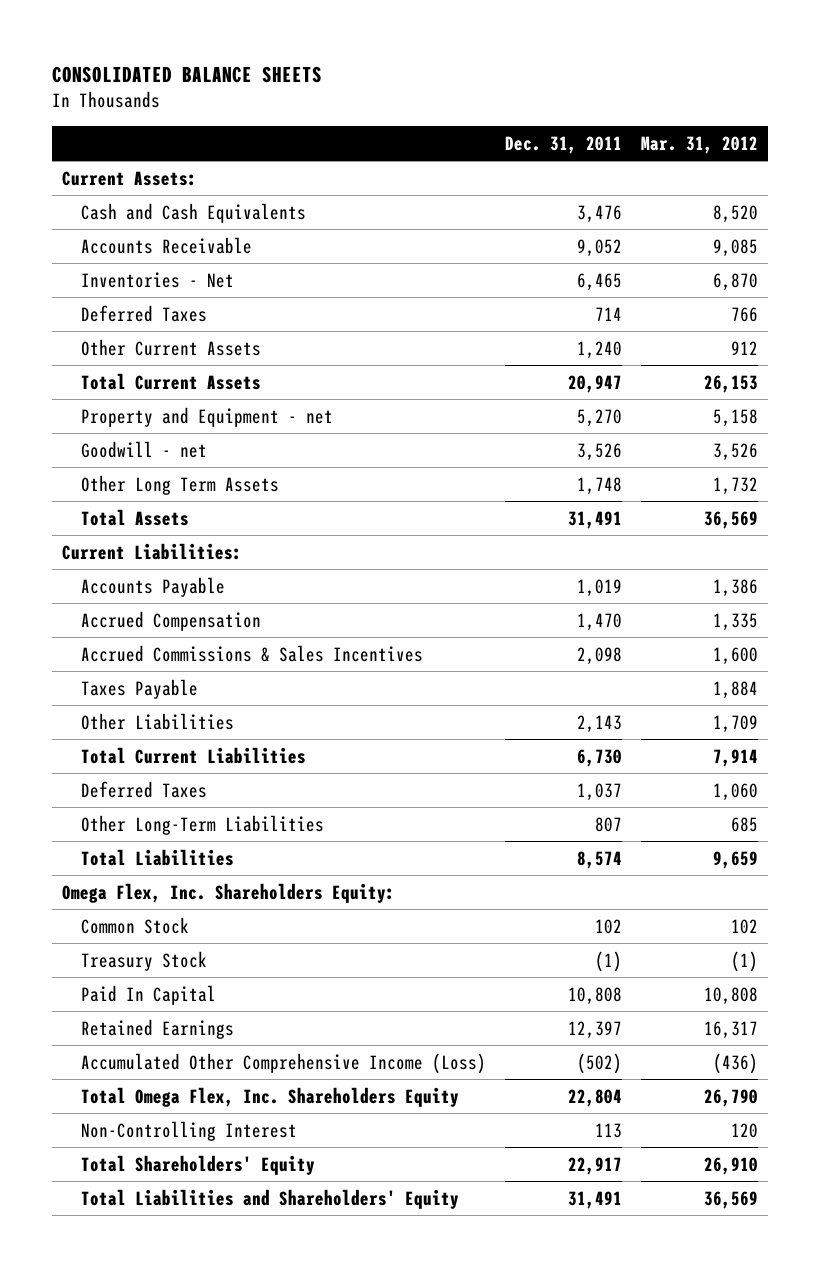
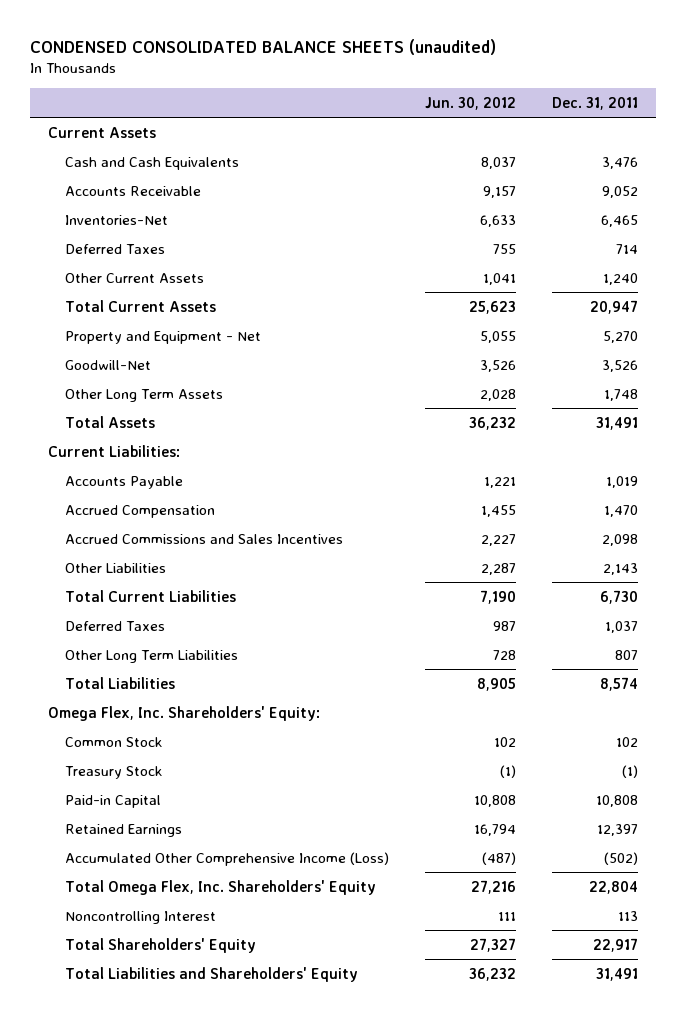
- CONSOLIDATED BALANCE SHEETS
+ CONDENSED CONSOLIDATED BALANCE SHEETS (unaudited)
- | Dec. 31, 2011 | Mar. 31, 2012
+ | Jun. 30, 2012 | Dec. 31, 2011
- Current Assets:
+ Current Assets
- Inventories - Net | 6,465 | 6,870
+ Inventories-Net | 6,633 | 6,465
- Property and Equipment - net | 5,270 | 5,158
- Goodwill - net | 3,526 | 3,526
+ Property and Equipment - Net | 5,055 | 5,270
+ Goodwill-Net | 3,526 | 3,526
- Accrued Commissions & Sales Incentives | 2,098 | 1,600
- Taxes Payable | | 1,884
+ Accrued Commissions and Sales Incentives | 2,227 | 2,098
- Other Long-Term Liabilities | 807 | 685
+ Other Long Term Liabilities | 728 | 807
- Omega Flex, Inc. Shareholders Equity:
+ Omega Flex, Inc. Shareholders' Equity:
- Paid In Capital | 10,808 | 10,808
+ Paid-in Capital | 10,808 | 10,808
- Total Omega Flex, Inc. Shareholders Equity | 22,804 | 26,790
- Non-Controlling Interest | 113 | 120
+ Total Omega Flex, Inc. Shareholders' Equity | 27,216 | 22,804
+ Noncontrolling Interest | 111 | 113

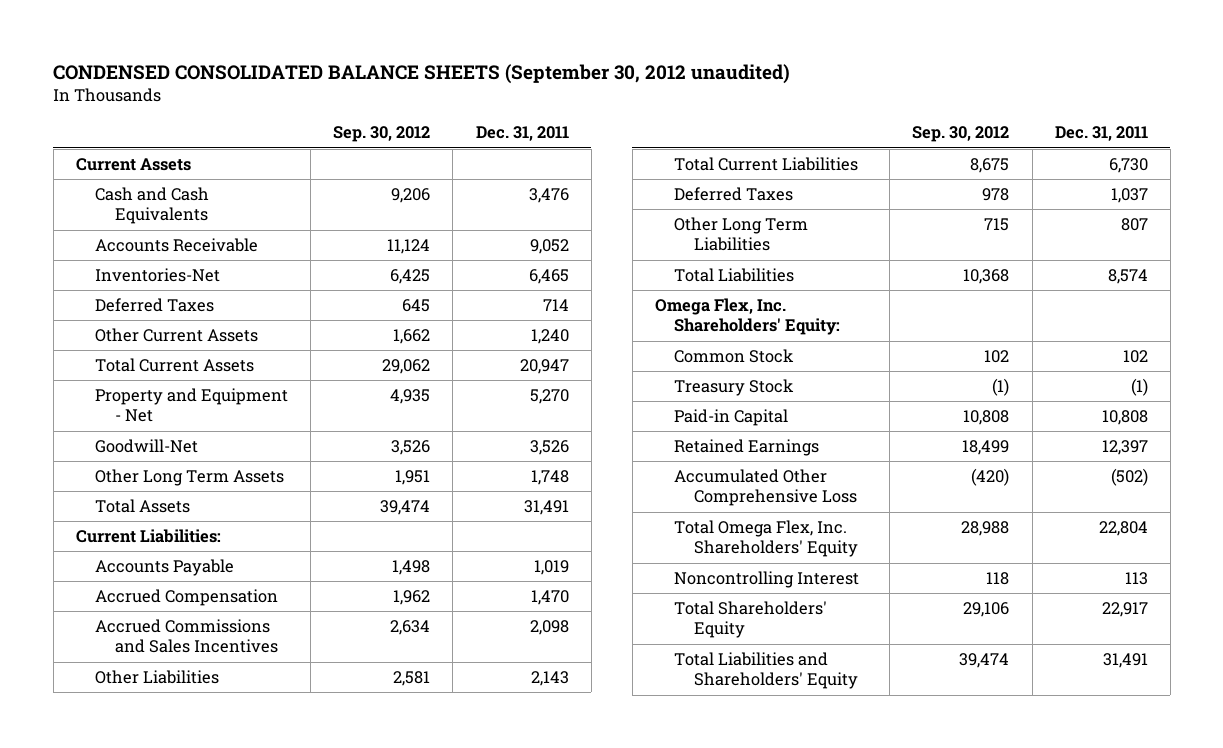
- CONDENSED CONSOLIDATED BALANCE SHEETS (unaudited)
+ CONDENSED CONSOLIDATED BALANCE SHEETS (September 30, 2012 unaudited)
- | Jun. 30, 2012 | Dec. 31, 2011
+ | Sep. 30, 2012 | Dec. 31, 2011
- Accumulated Other Comprehensive Income (Loss) | (487) | (502)
+ Accumulated Other Comprehensive Loss | (420) | (502)

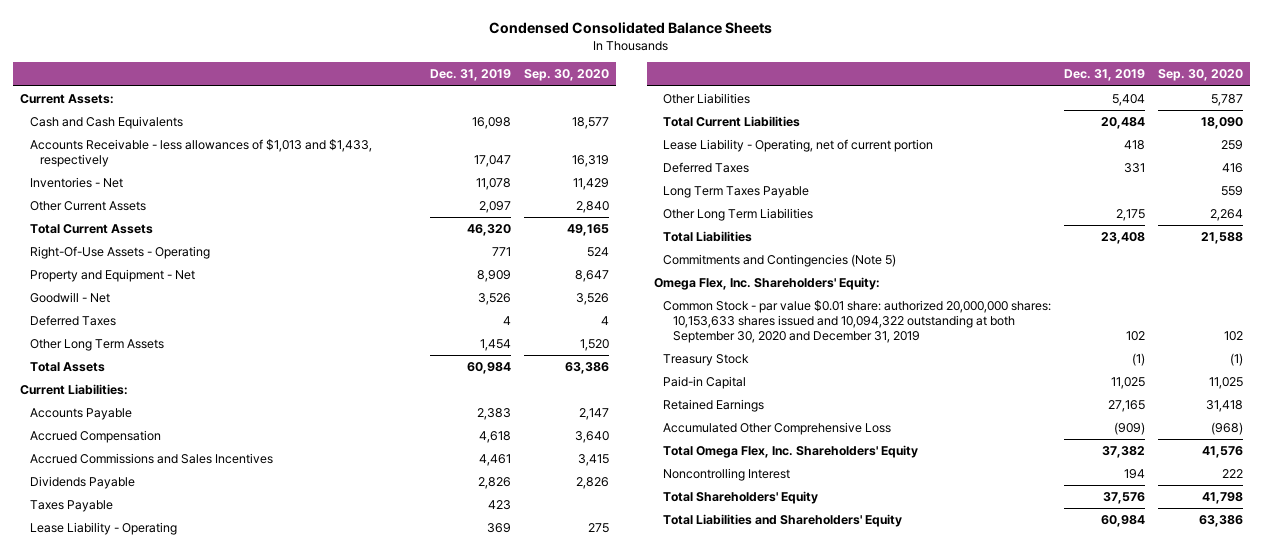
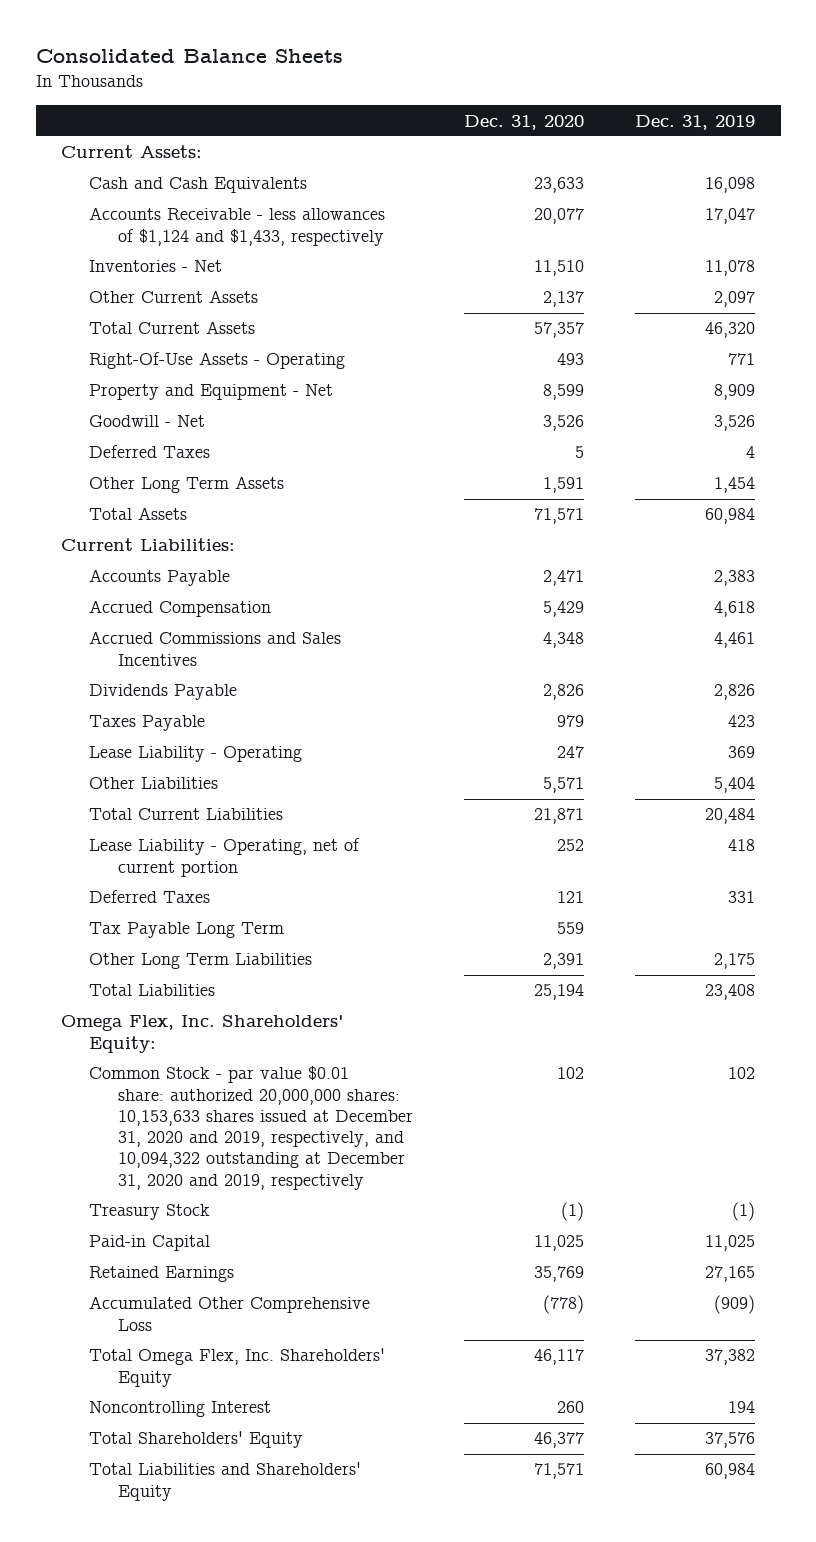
- Condensed Consolidated Balance Sheets
+ Consolidated Balance Sheets
- | Dec. 31, 2019 | Sep. 30, 2020
+ | Dec. 31, 2020 | Dec. 31, 2019
- Accounts Receivable - less allowances of $1,013 and $1,433, respectively | 17,047 | 16,319
+ Accounts Receivable - less allowances of $1,124 and $1,433, respectively | 20,077 | 17,047
- Long Term Taxes Payable | | 559
+ Tax Payable Long Term | 559 |
- Commitments and Contingencies (Note 5)
- Common Stock - par value $0.01 share: authorized 20,000,000 shares: 10,153,633 shares issued and 10,094,322 outstanding at both September 30, 2020 and December 31, 2019 | 102 | 102
+ Common Stock - par value $0.01 share: authorized 20,000,000 shares: 10,153,633 shares issued at December 31, 2020 and 2019, respectively, and 10,094,322 outstanding at December 31, 2020 and 2019, respectively | 102 | 102

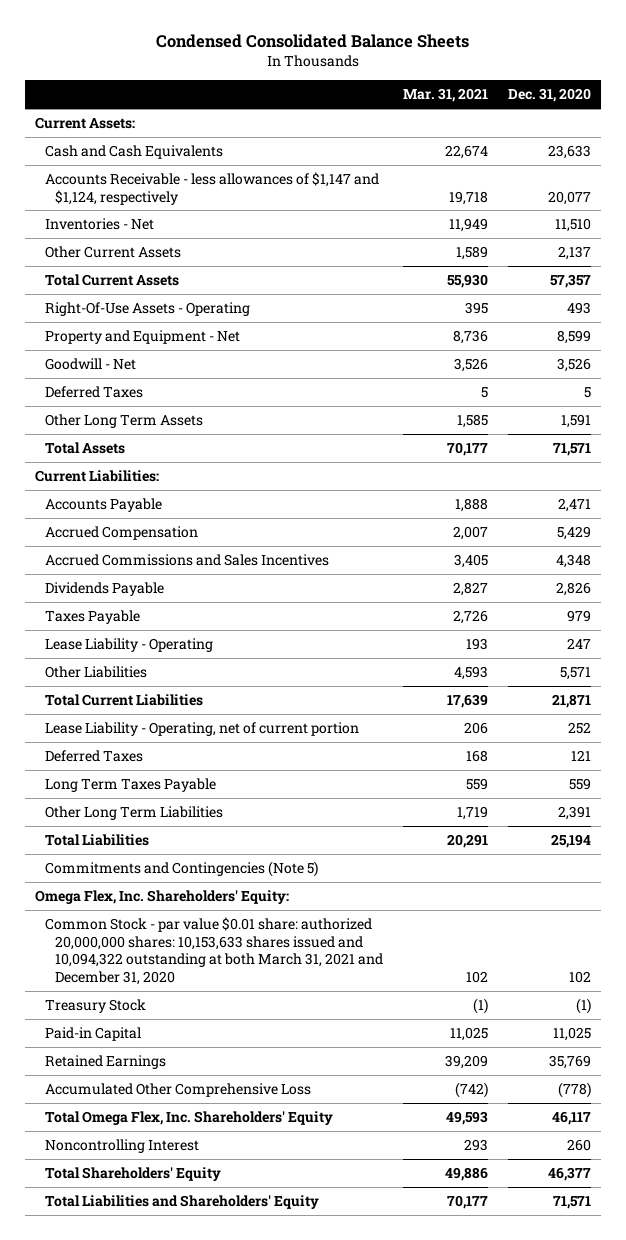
- Consolidated Balance Sheets
+ Condensed Consolidated Balance Sheets
- | Dec. 31, 2020 | Dec. 31, 2019
+ | Mar. 31, 2021 | Dec. 31, 2020
- Accounts Receivable - less allowances of $1,124 and $1,433, respectively | 20,077 | 17,047
+ Accounts Receivable - less allowances of $1,147 and $1,124, respectively | 19,718 | 20,077
- Tax Payable Long Term | 559 |
+ Long Term Taxes Payable | 559 | 559
+ Commitments and Contingencies (Note 5)
- Common Stock - par value $0.01 share: authorized 20,000,000 shares: 10,153,633 shares issued at December 31, 2020 and 2019, respectively, and 10,094,322 outstanding at December 31, 2020 and 2019, respectively | 102 | 102
+ Common Stock - par value $0.01 share: authorized 20,000,000 shares: 10,153,633 shares issued and 10,094,322 outstanding at both March 31, 2021 and December 31, 2020 | 102 | 102

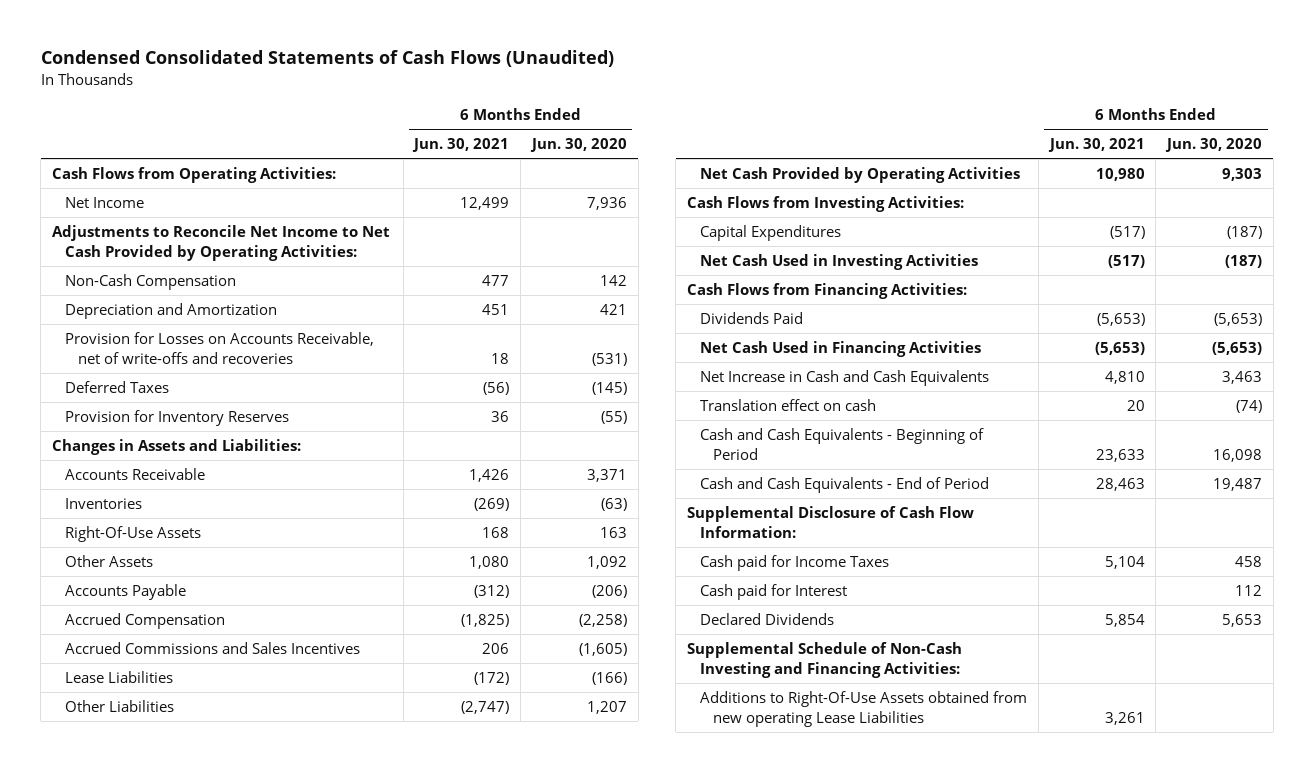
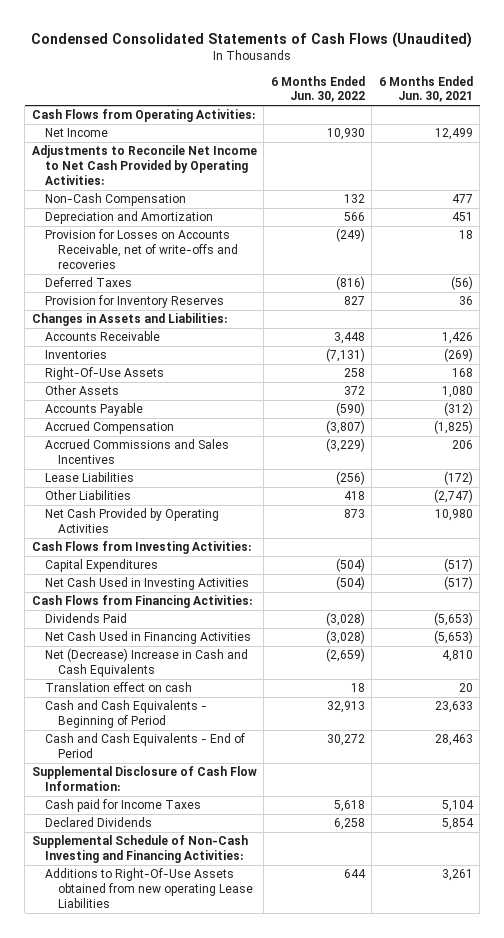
- | 6 Months Ended Jun. 30, 2021 | 6 Months Ended Jun. 30, 2020
+ | 6 Months Ended Jun. 30, 2022 | 6 Months Ended Jun. 30, 2021
- Net Increase in Cash and Cash Equivalents | 4,810 | 3,463
+ Net (Decrease) Increase in Cash and Cash Equivalents | (2,659) | 4,810
- Cash paid for Interest | | 112

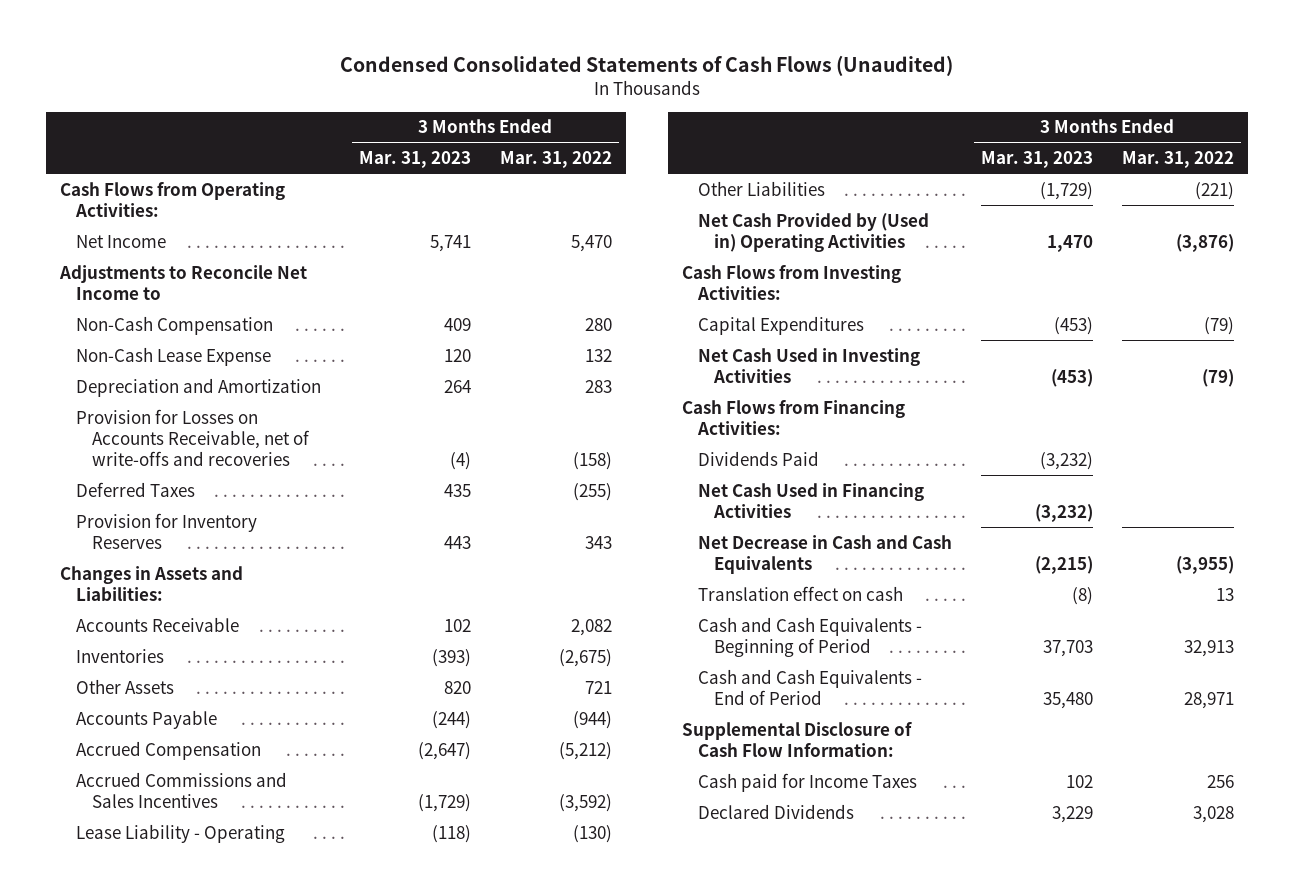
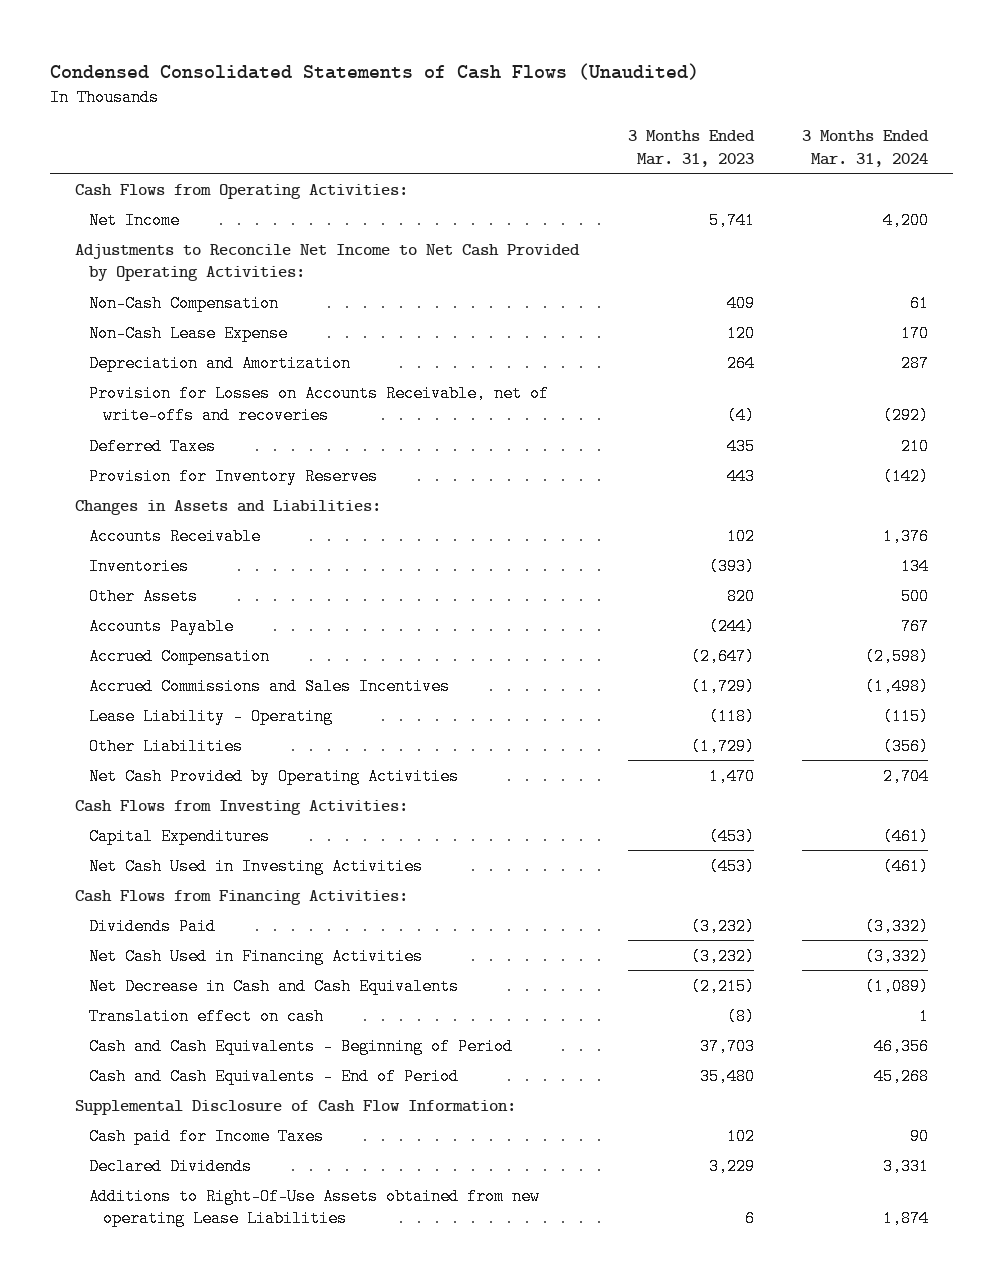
- | 3 Months Ended Mar. 31, 2023 | 3 Months Ended Mar. 31, 2022
+ | 3 Months Ended Mar. 31, 2023 | 3 Months Ended Mar. 31, 2024
- Adjustments to Reconcile Net Income to
+ Adjustments to Reconcile Net Income to Net Cash Provided by Operating Activities:
- Net Cash Provided by (Used in) Operating Activities | 1,470 | (3,876)
+ Net Cash Provided by Operating Activities | 1,470 | 2,704
+ Additions to Right-Of-Use Assets obtained from new operating Lease Liabilities | 6 | 1,874

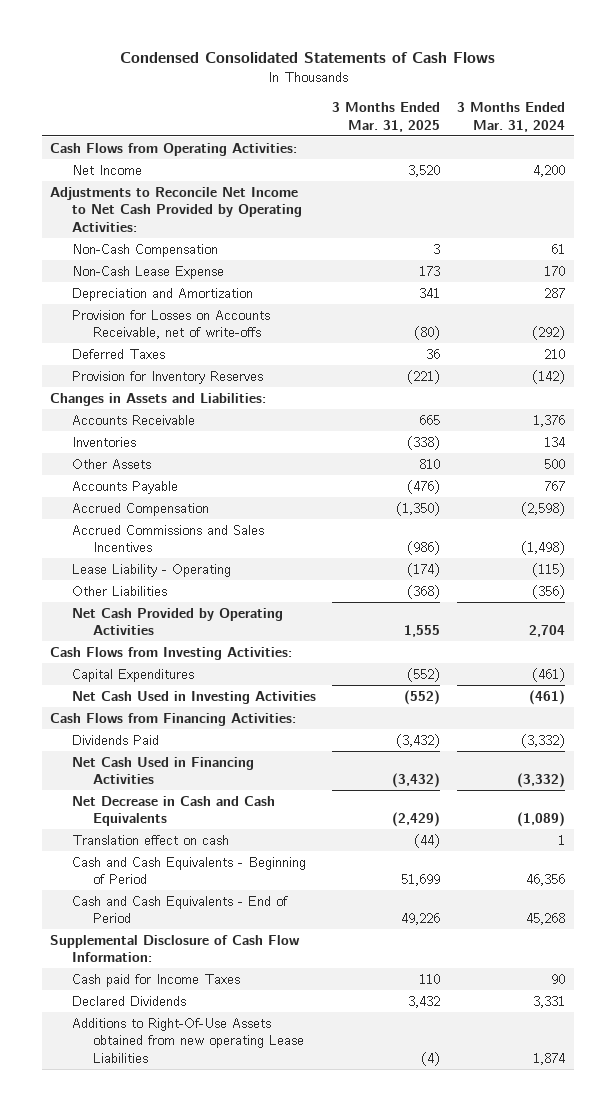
- Condensed Consolidated Statements of Cash Flows (Unaudited)
+ Condensed Consolidated Statements of Cash Flows
- | 3 Months Ended Mar. 31, 2023 | 3 Months Ended Mar. 31, 2024
+ | 3 Months Ended Mar. 31, 2025 | 3 Months Ended Mar. 31, 2024
- Provision for Losses on Accounts Receivable, net of write-offs and recoveries | (4) | (292)
+ Provision for Losses on Accounts Receivable, net of write-offs | (80) | (292)

